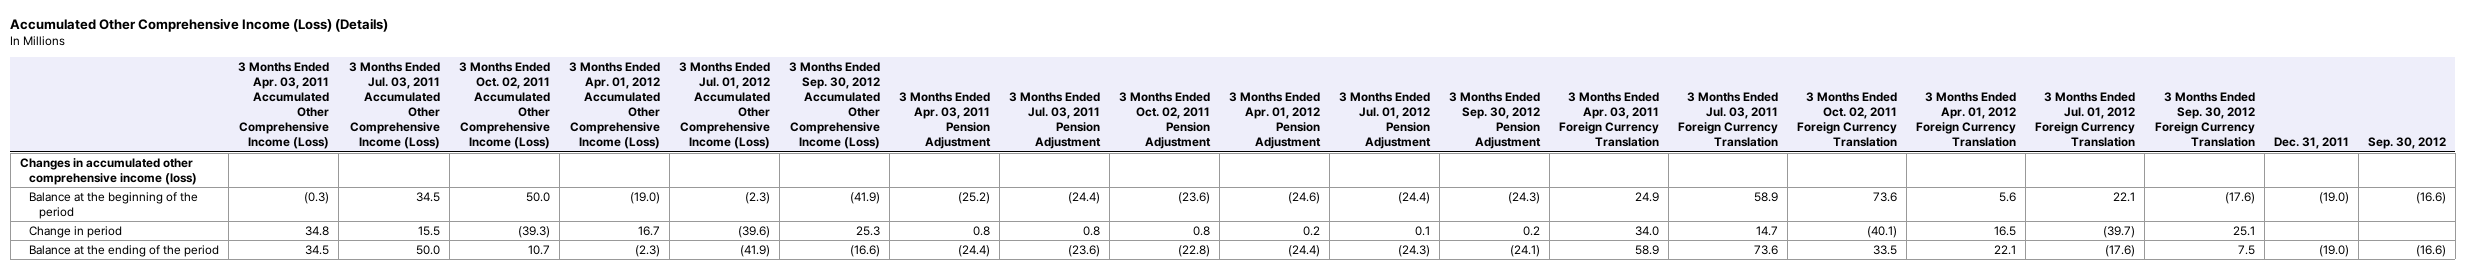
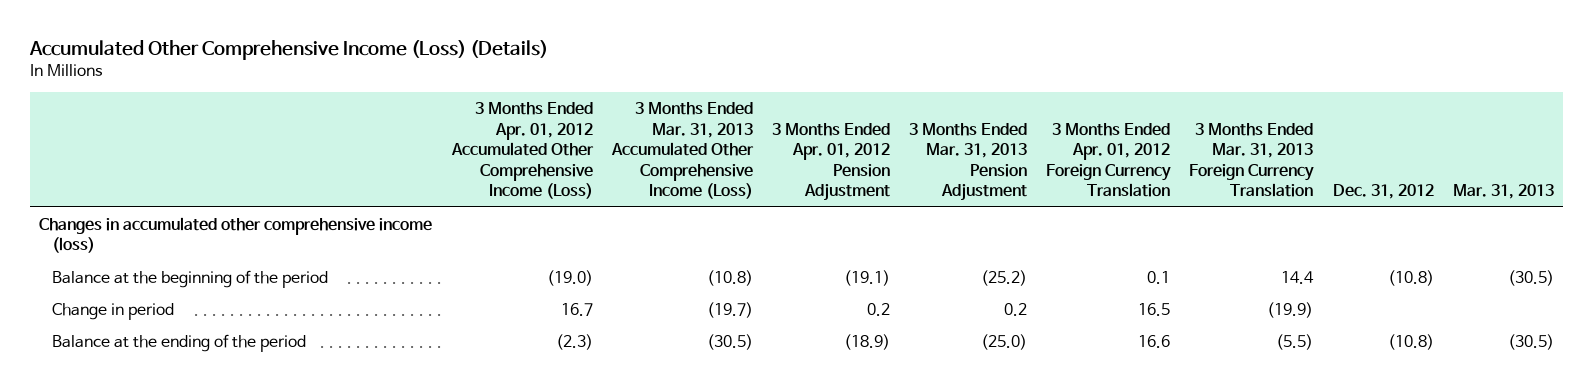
- | 3 Months Ended Apr. 03, 2011 Accumulated Other Comprehensive Income (Loss) | 3 Months Ended Jul. 03, 2011 Accumulated Other Comprehensive Income (Loss) | 3 Months Ended Oct. 02, 2011 Accumulated Other Comprehensive Income (Loss) | 3 Months Ended Apr. 01, 2012 Accumulated Other Comprehensive Income (Loss) | 3 Months Ended Jul. 01, 2012 Accumulated Other Comprehensive Income (Loss) | 3 Months Ended Sep. 30, 2012 Accumulated Other Comprehensive Income (Loss) | 3 Months Ended Apr. 03, 2011 Pension Adjustment | 3 Months Ended Jul. 03, 2011 Pension Adjustment | 3 Months Ended Oct. 02, 2011 Pension Adjustment | 3 Months Ended Apr. 01, 2012 Pension Adjustment | 3 Months Ended Jul. 01, 2012 Pension Adjustment | 3 Months Ended Sep. 30, 2012 Pension Adjustment | 3 Months Ended Apr. 03, 2011 Foreign Currency Translation | 3 Months Ended Jul. 03, 2011 Foreign Currency Translation | 3 Months Ended Oct. 02, 2011 Foreign Currency Translation | 3 Months Ended Apr. 01, 2012 Foreign Currency Translation | 3 Months Ended Jul. 01, 2012 Foreign Currency Translation | 3 Months Ended Sep. 30, 2012 Foreign Currency Translation | Dec. 31, 2011 | Sep. 30, 2012
+ | 3 Months Ended Apr. 01, 2012 Accumulated Other Comprehensive Income (Loss) | 3 Months Ended Mar. 31, 2013 Accumulated Other Comprehensive Income (Loss) | 3 Months Ended Apr. 01, 2012 Pension Adjustment | 3 Months Ended Mar. 31, 2013 Pension Adjustment | 3 Months Ended Apr. 01, 2012 Foreign Currency Translation | 3 Months Ended Mar. 31, 2013 Foreign Currency Translation | Dec. 31, 2012 | Mar. 31, 2013
- Balance at the beginning of the period | (0.3) | 34.5 | 50.0 | (19.0) | (2.3) | (41.9) | (25.2) | (24.4) | (23.6) | (24.6) | (24.4) | (24.3) | 24.9 | 58.9 | 73.6 | 5.6 | 22.1 | (17.6) | (19.0) | (16.6)
+ Balance at the beginning of the period | (19.0) | (10.8) | (19.1) | (25.2) | 0.1 | 14.4 | (10.8) | (30.5)
- Balance at the ending of the period | 34.5 | 50.0 | 10.7 | (2.3) | (41.9) | (16.6) | (24.4) | (23.6) | (22.8) | (24.4) | (24.3) | (24.1) | 58.9 | 73.6 | 33.5 | 22.1 | (17.6) | 7.5 | (19.0) | (16.6)
+ Balance at the ending of the period | (2.3) | (30.5) | (18.9) | (25.0) | 16.6 | (5.5) | (10.8) | (30.5)

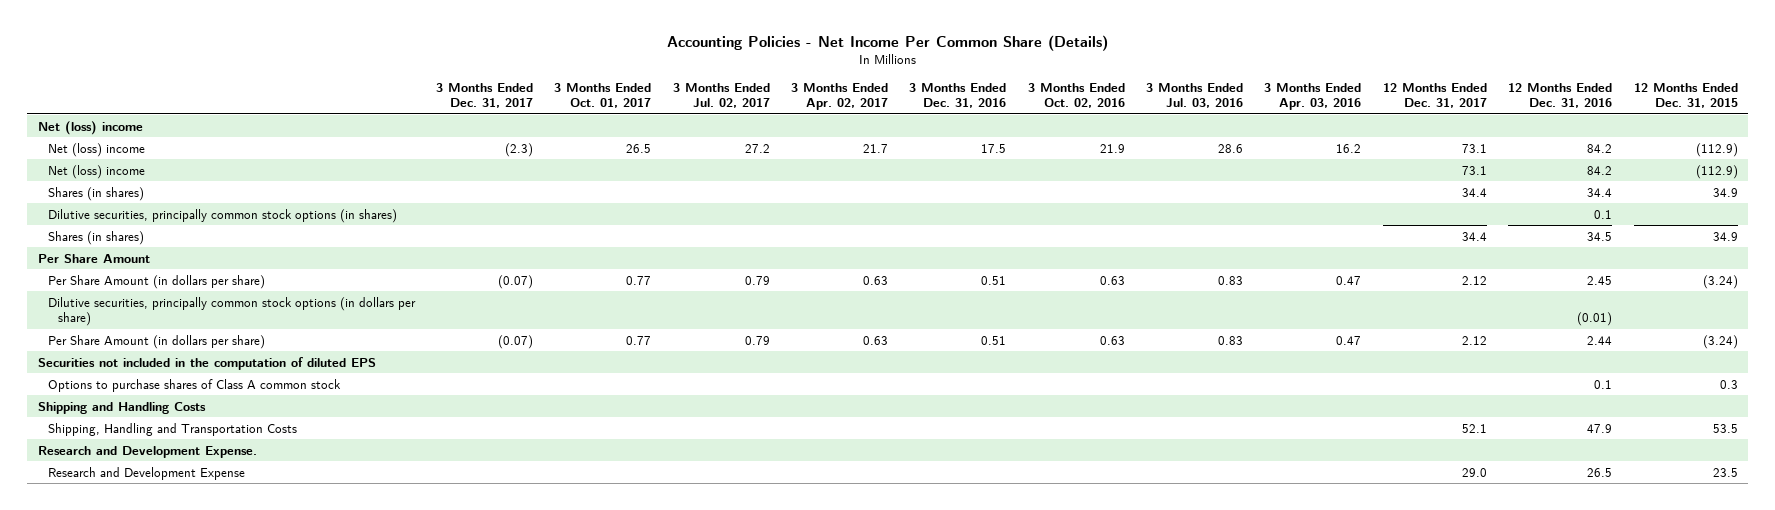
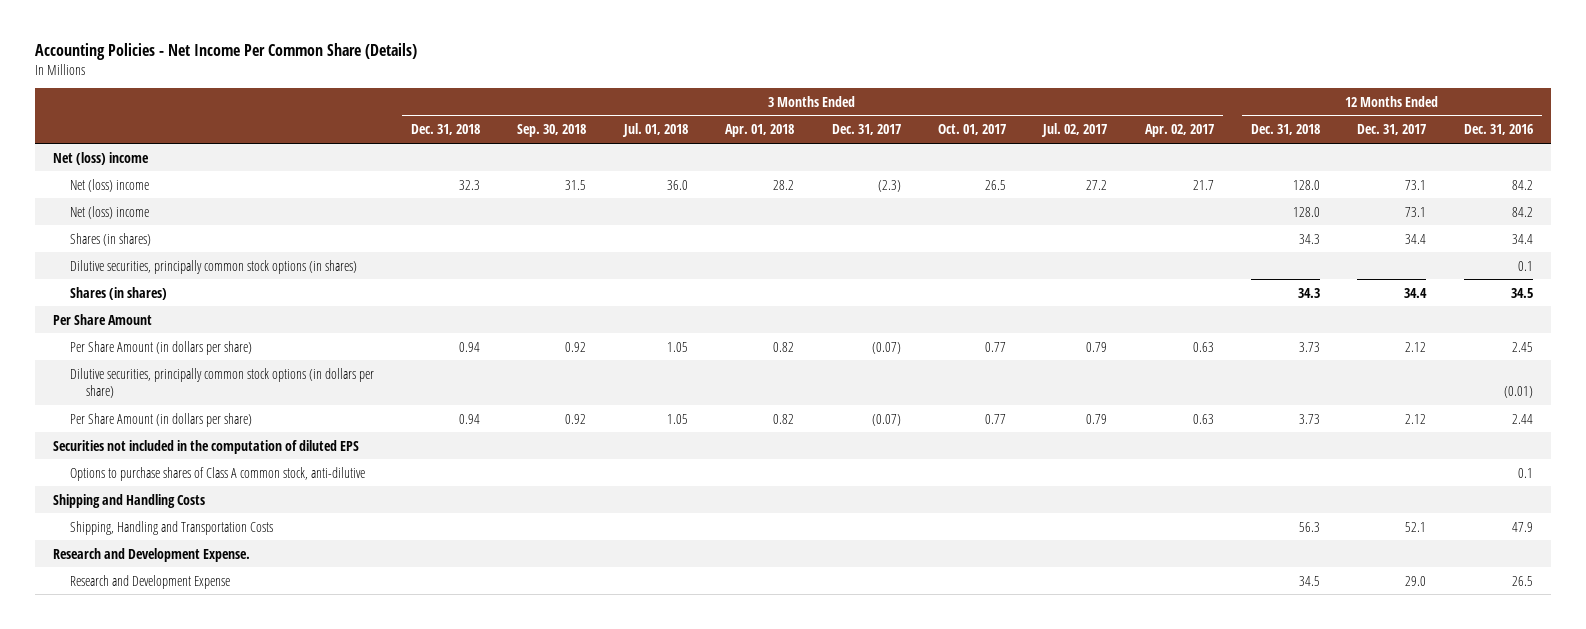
- | 3 Months Ended Dec. 31, 2017 | 3 Months Ended Oct. 01, 2017 | 3 Months Ended Jul. 02, 2017 | 3 Months Ended Apr. 02, 2017 | 3 Months Ended Dec. 31, 2016 | 3 Months Ended Oct. 02, 2016 | 3 Months Ended Jul. 03, 2016 | 3 Months Ended Apr. 03, 2016 | 12 Months Ended Dec. 31, 2017 | 12 Months Ended Dec. 31, 2016 | 12 Months Ended Dec. 31, 2015
+ | 3 Months Ended Dec. 31, 2018 | 3 Months Ended Sep. 30, 2018 | 3 Months Ended Jul. 01, 2018 | 3 Months Ended Apr. 01, 2018 | 3 Months Ended Dec. 31, 2017 | 3 Months Ended Oct. 01, 2017 | 3 Months Ended Jul. 02, 2017 | 3 Months Ended Apr. 02, 2017 | 12 Months Ended Dec. 31, 2018 | 12 Months Ended Dec. 31, 2017 | 12 Months Ended Dec. 31, 2016
- Options to purchase shares of Class A common stock | | | | | | | | | | 0.1 | 0.3
+ Options to purchase shares of Class A common stock, anti-dilutive | | | | | | | | | | | 0.1

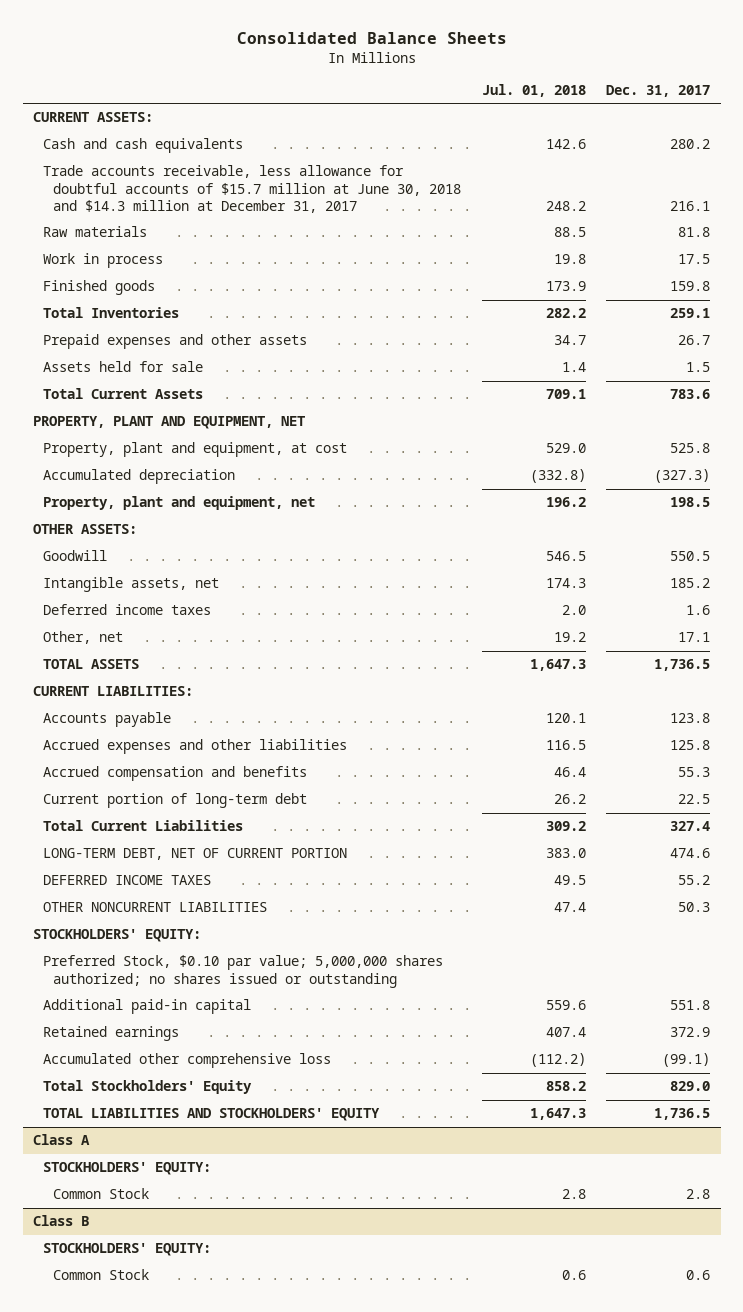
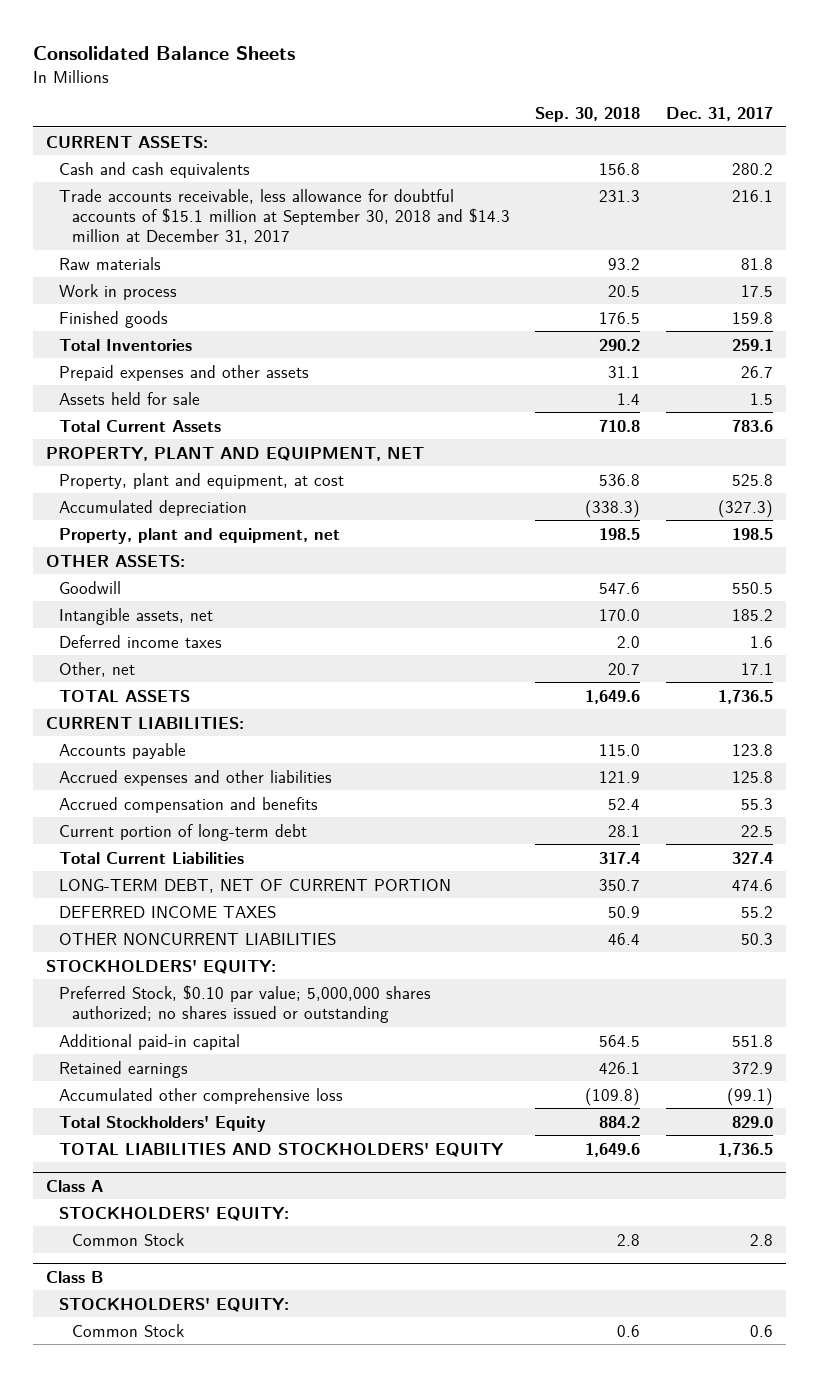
- | Jul. 01, 2018 | Dec. 31, 2017
+ | Sep. 30, 2018 | Dec. 31, 2017
- Trade accounts receivable, less allowance for doubtful accounts of $15.7 million at June 30, 2018 and $14.3 million at December 31, 2017 | 248.2 | 216.1
+ Trade accounts receivable, less allowance for doubtful accounts of $15.1 million at September 30, 2018 and $14.3 million at December 31, 2017 | 231.3 | 216.1

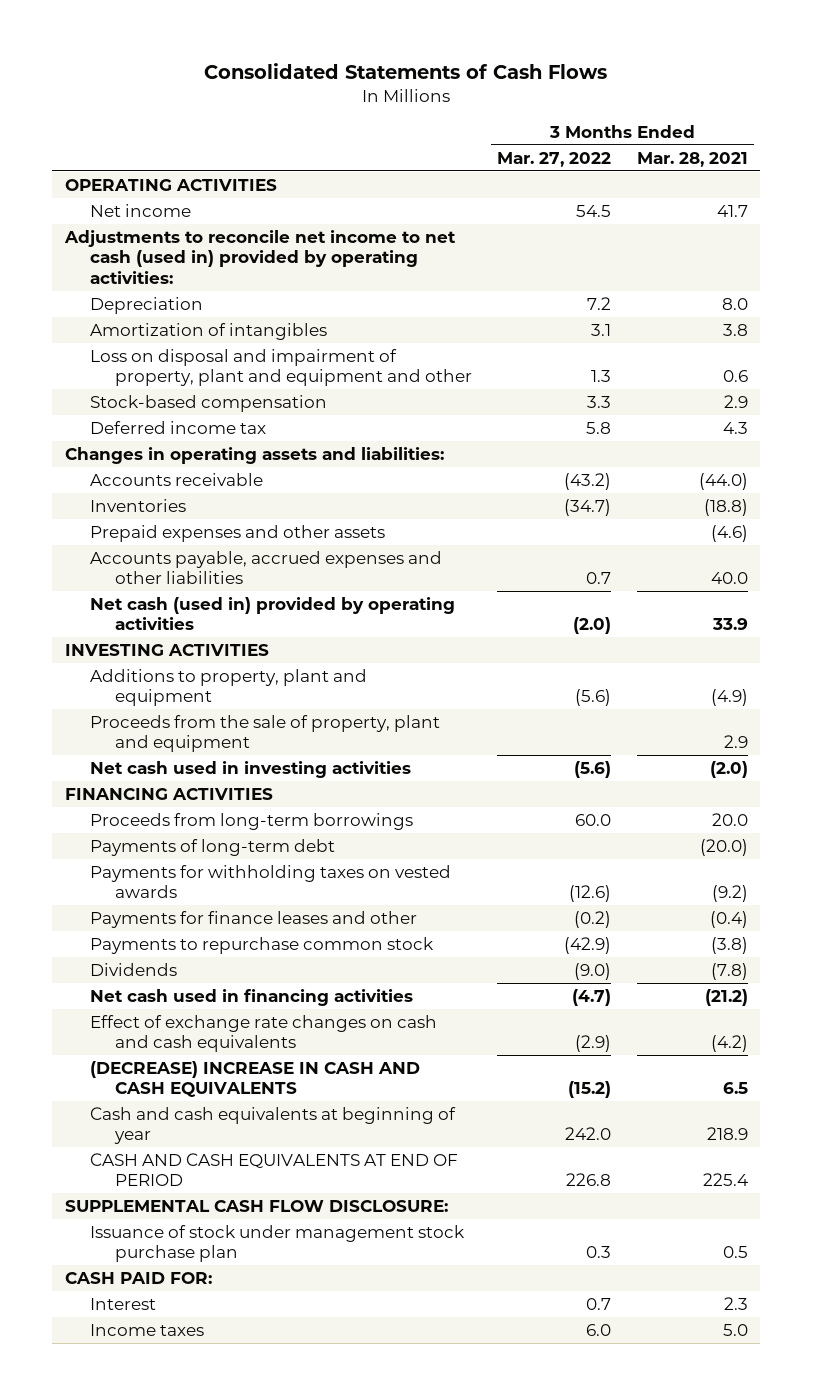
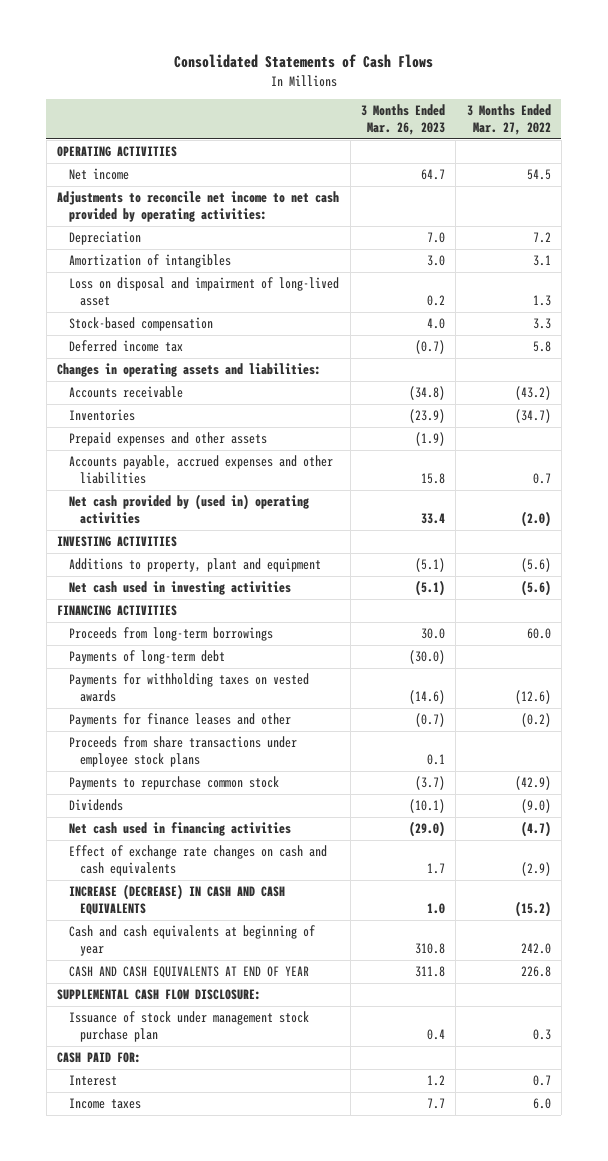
- | 3 Months Ended Mar. 27, 2022 | 3 Months Ended Mar. 28, 2021
+ | 3 Months Ended Mar. 26, 2023 | 3 Months Ended Mar. 27, 2022
- Adjustments to reconcile net income to net cash (used in) provided by operating activities:
+ Adjustments to reconcile net income to net cash provided by operating activities:
- Loss on disposal and impairment of property, plant and equipment and other | 1.3 | 0.6
+ Loss on disposal and impairment of long-lived asset | 0.2 | 1.3
- Net cash (used in) provided by operating activities | (2.0) | 33.9
+ Net cash provided by (used in) operating activities | 33.4 | (2.0)
- Proceeds from the sale of property, plant and equipment | | 2.9
+ Proceeds from share transactions under employee stock plans | 0.1 |
- (DECREASE) INCREASE IN CASH AND CASH EQUIVALENTS | (15.2) | 6.5
+ INCREASE (DECREASE) IN CASH AND CASH EQUIVALENTS | 1.0 | (15.2)
- CASH AND CASH EQUIVALENTS AT END OF PERIOD | 226.8 | 225.4
+ CASH AND CASH EQUIVALENTS AT END OF YEAR | 311.8 | 226.8

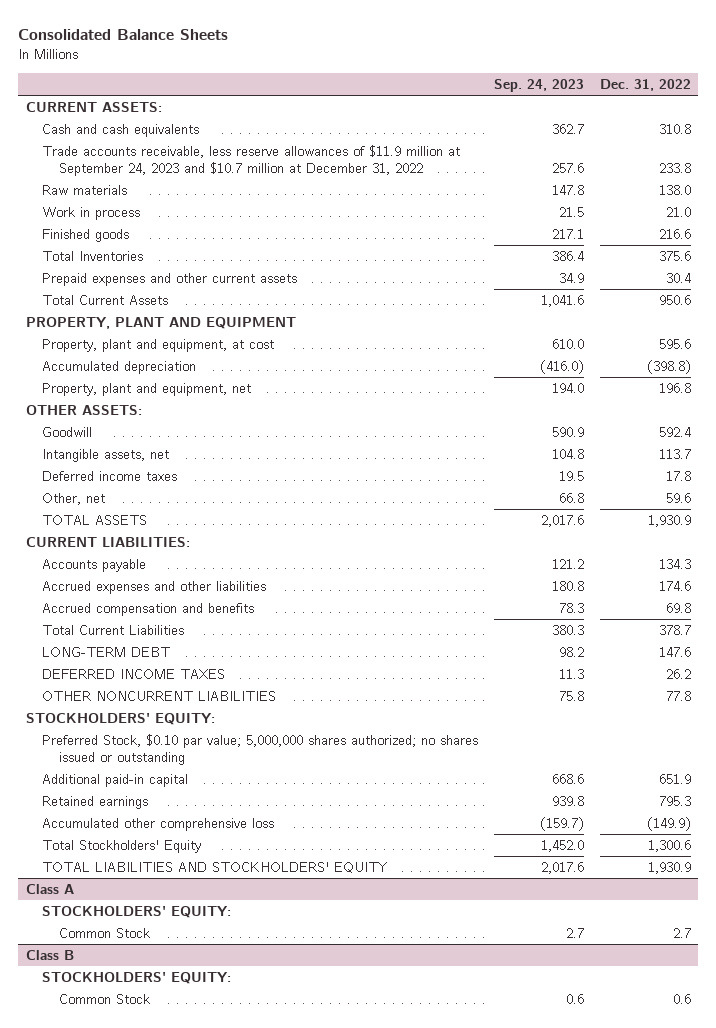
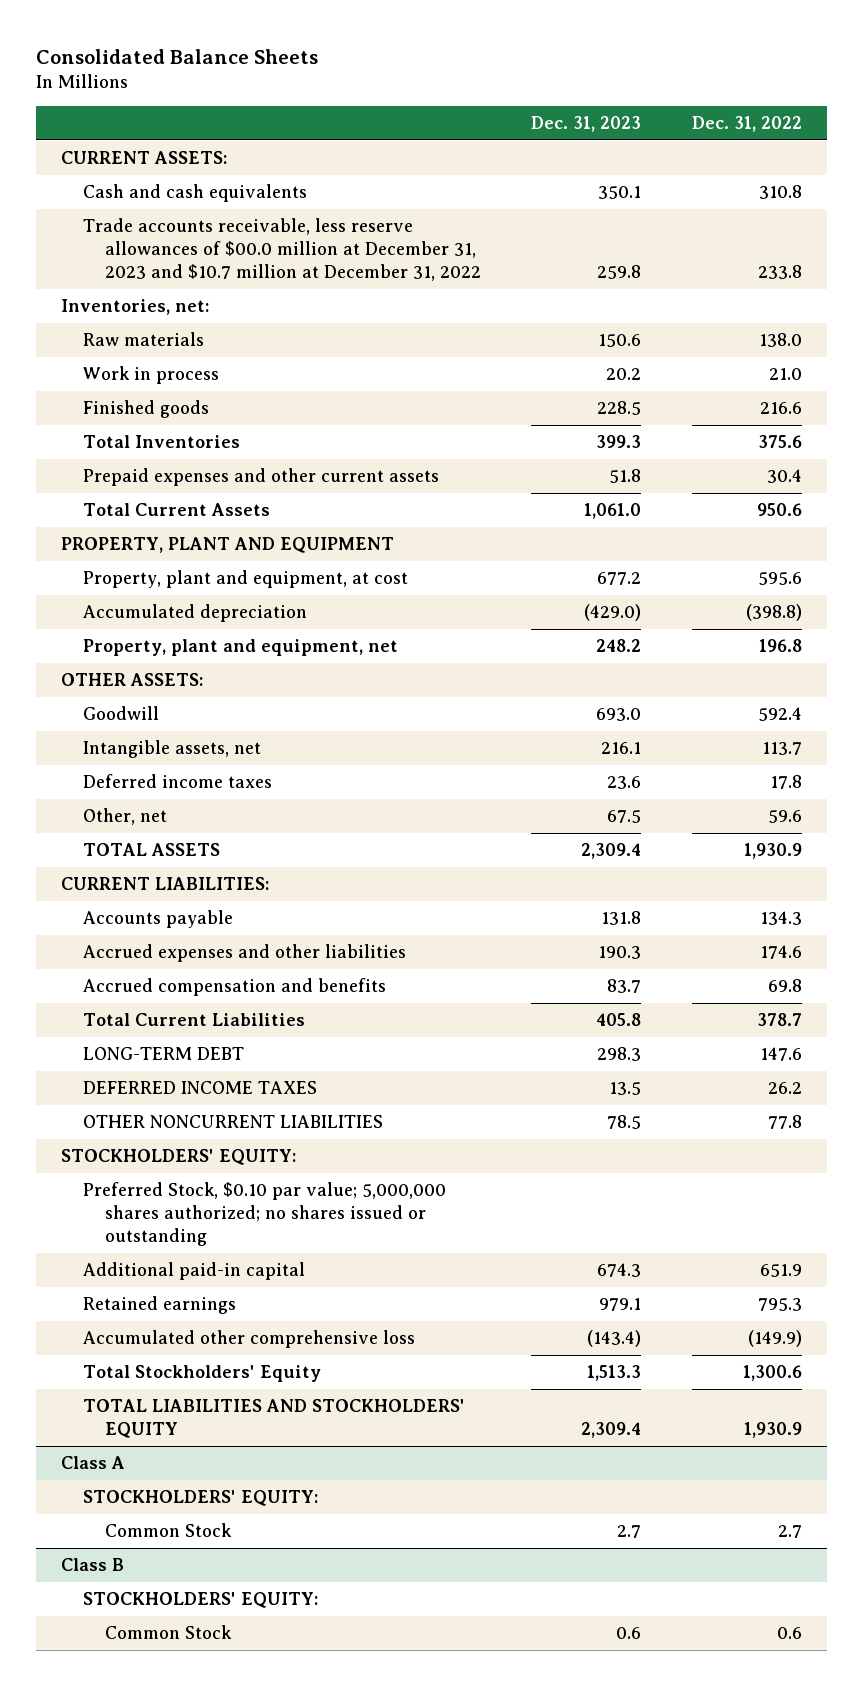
- | Sep. 24, 2023 | Dec. 31, 2022
+ | Dec. 31, 2023 | Dec. 31, 2022
- Trade accounts receivable, less reserve allowances of $11.9 million at September 24, 2023 and $10.7 million at December 31, 2022 | 257.6 | 233.8
+ Trade accounts receivable, less reserve allowances of $00.0 million at December 31, 2023 and $10.7 million at December 31, 2022 | 259.8 | 233.8
+ Inventories, net:

